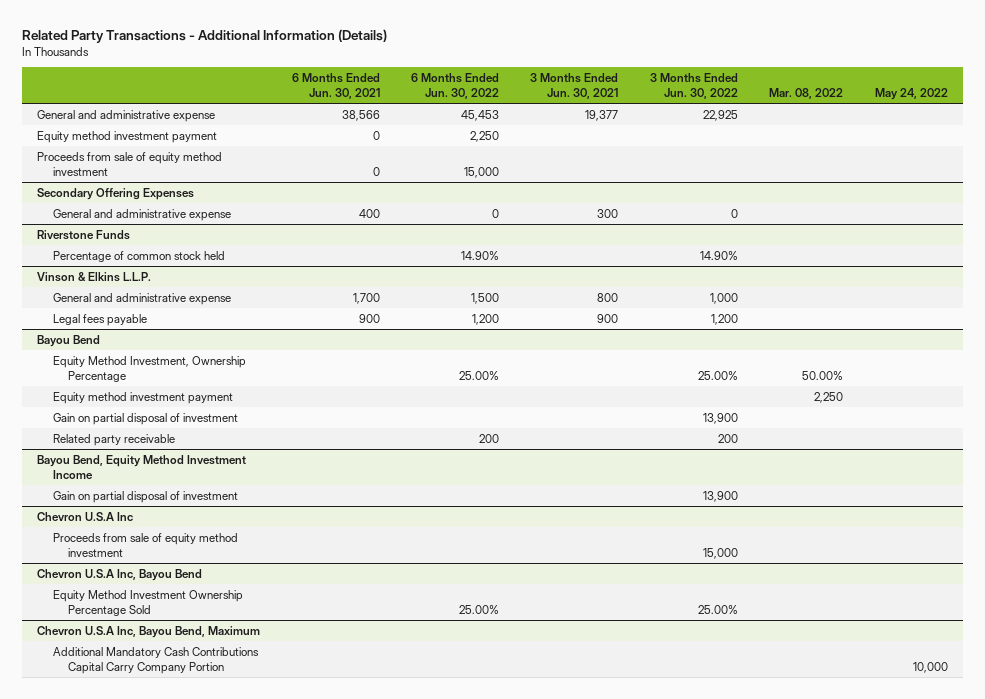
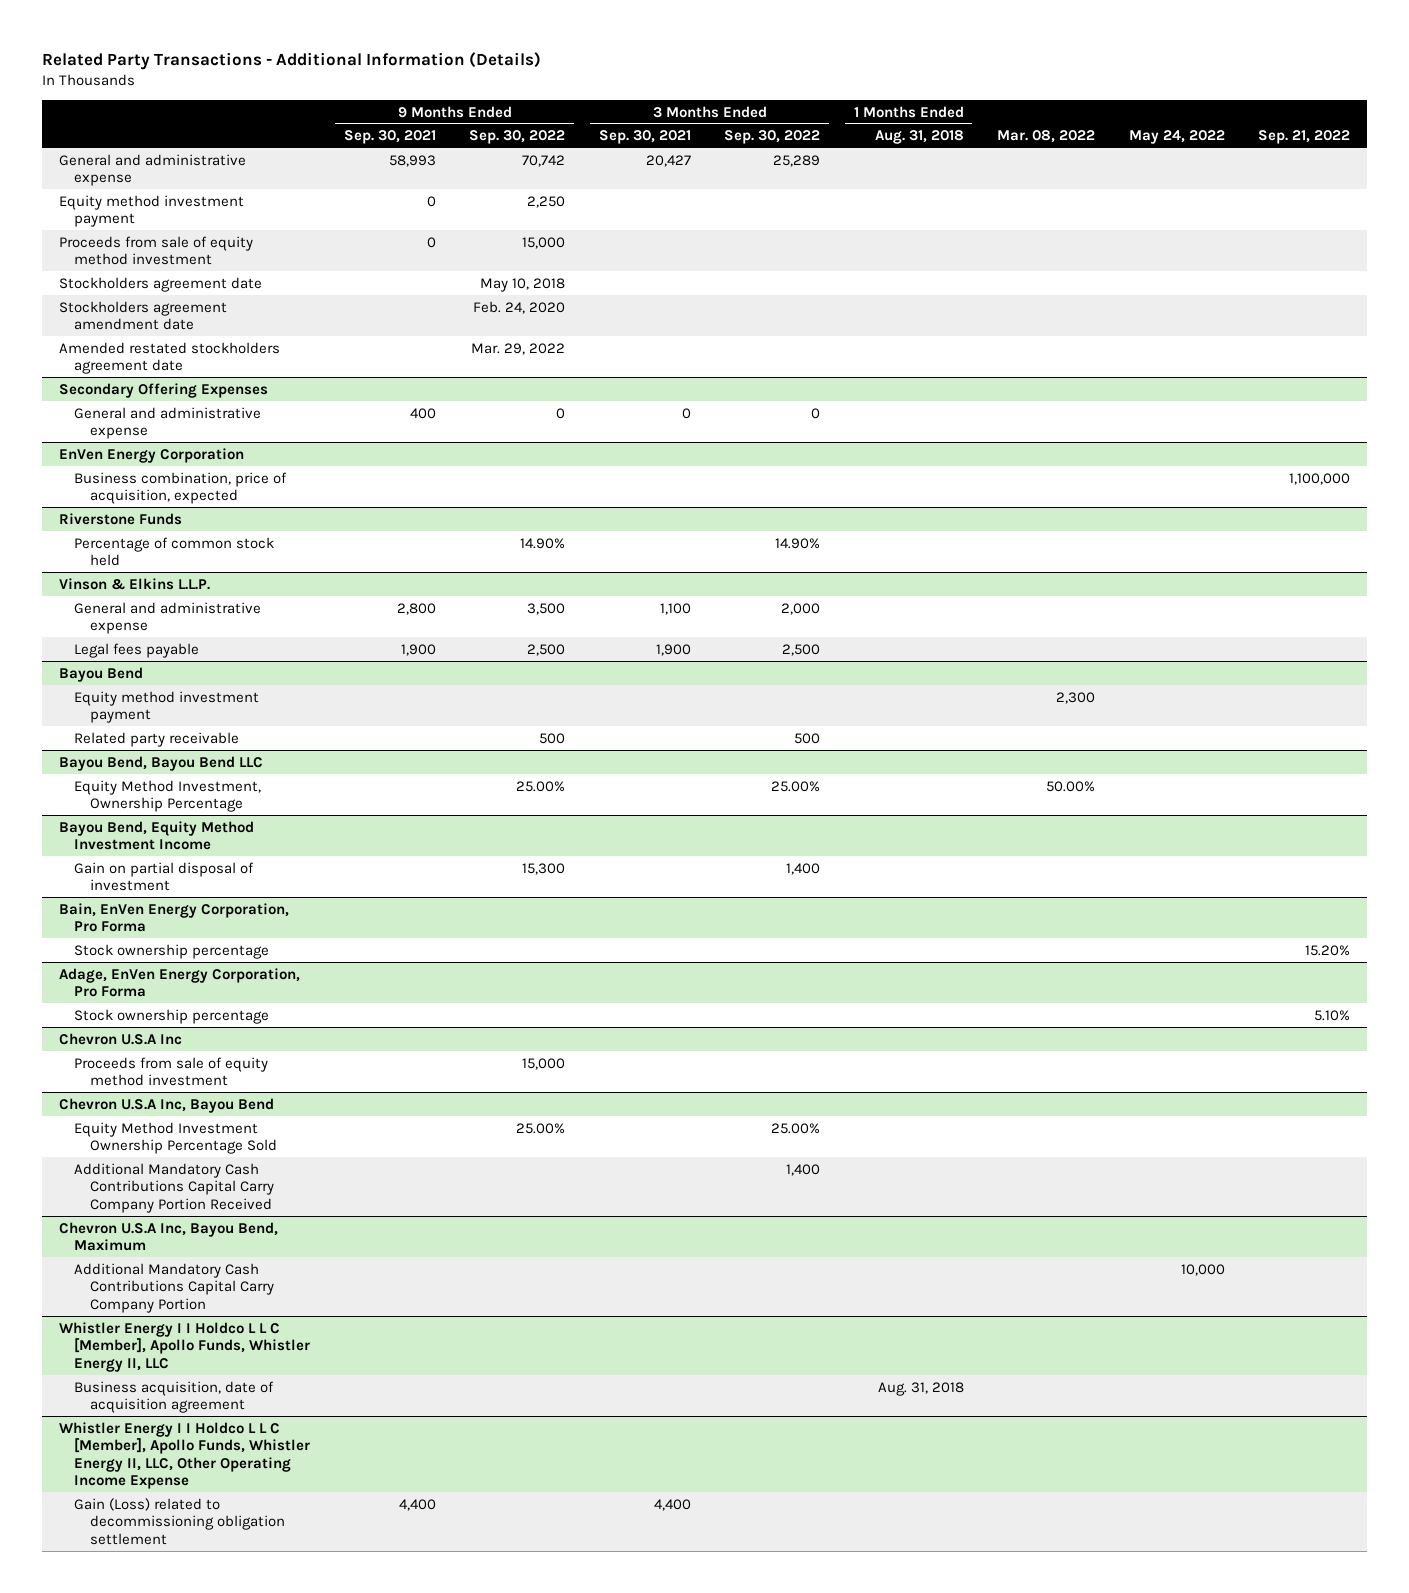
- | 6 Months Ended Jun. 30, 2021 | 6 Months Ended Jun. 30, 2022 | 3 Months Ended Jun. 30, 2021 | 3 Months Ended Jun. 30, 2022 | Mar. 08, 2022 | May 24, 2022
+ | 9 Months Ended Sep. 30, 2021 | 9 Months Ended Sep. 30, 2022 | 3 Months Ended Sep. 30, 2021 | 3 Months Ended Sep. 30, 2022 | 1 Months Ended Aug. 31, 2018 | Mar. 08, 2022 | May 24, 2022 | Sep. 21, 2022
+ Stockholders agreement date | | May 10, 2018 | | | | | |
+ Stockholders agreement amendment date | | Feb. 24, 2020 | | | | | |
+ Amended restated stockholders agreement date | | Mar. 29, 2022 | | | | | |
+ EnVen Energy Corporation
+ Business combination, price of acquisition, expected | | | | | | | | 1,100,000
@ Bayou Bend
- Equity Method Investment, Ownership Percentage | | 25.00% | | 25.00% | 50.00% |
- Equity method investment payment | | | | | 2,250 |
- Gain on partial disposal of investment | | | | 13,900 | |
+ Equity method investment payment | | | | | | 2,300 | |
+ Bayou Bend, Bayou Bend LLC
+ Equity Method Investment, Ownership Percentage | | 25.00% | | 25.00% | | 50.00% | |
+ Bain, EnVen Energy Corporation, Pro Forma
+ Stock ownership percentage | | | | | | | | 15.20%
+ Adage, EnVen Energy Corporation, Pro Forma
+ Stock ownership percentage | | | | | | | | 5.10%
@ Chevron U.S.A Inc, Bayou Bend
+ Additional Mandatory Cash Contributions Capital Carry Company Portion Received | | | | 1,400 | | | |
+ Whistler Energy I I Holdco L L C [Member], Apollo Funds, Whistler Energy II, LLC
+ Business acquisition, date of acquisition agreement | | | | | Aug. 31, 2018 | | |
+ Whistler Energy I I Holdco L L C [Member], Apollo Funds, Whistler Energy II, LLC, Other Operating Income Expense
+ Gain (Loss) related to decommissioning obligation settlement | 4,400 | | 4,400 | | | | |

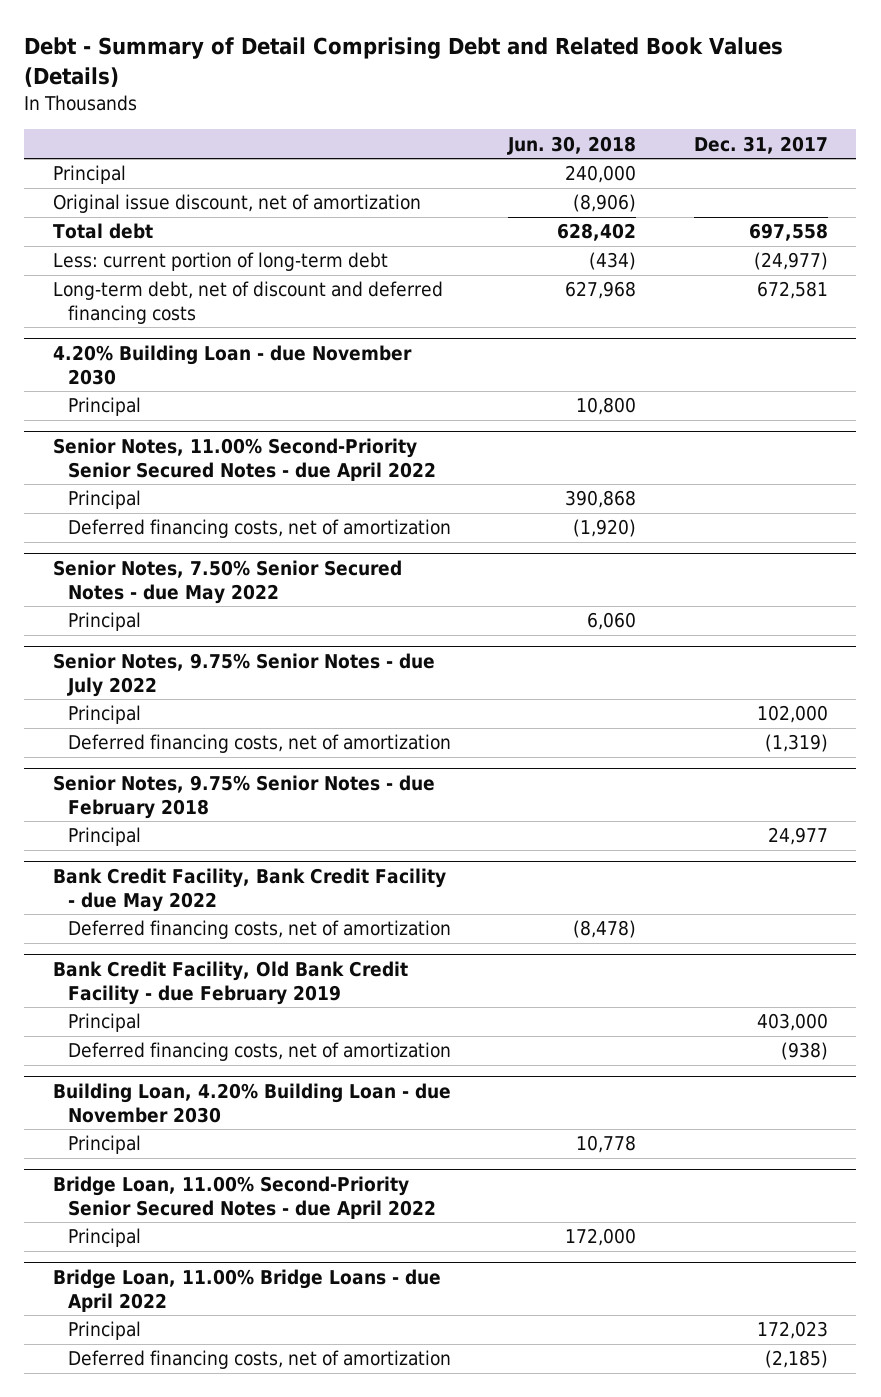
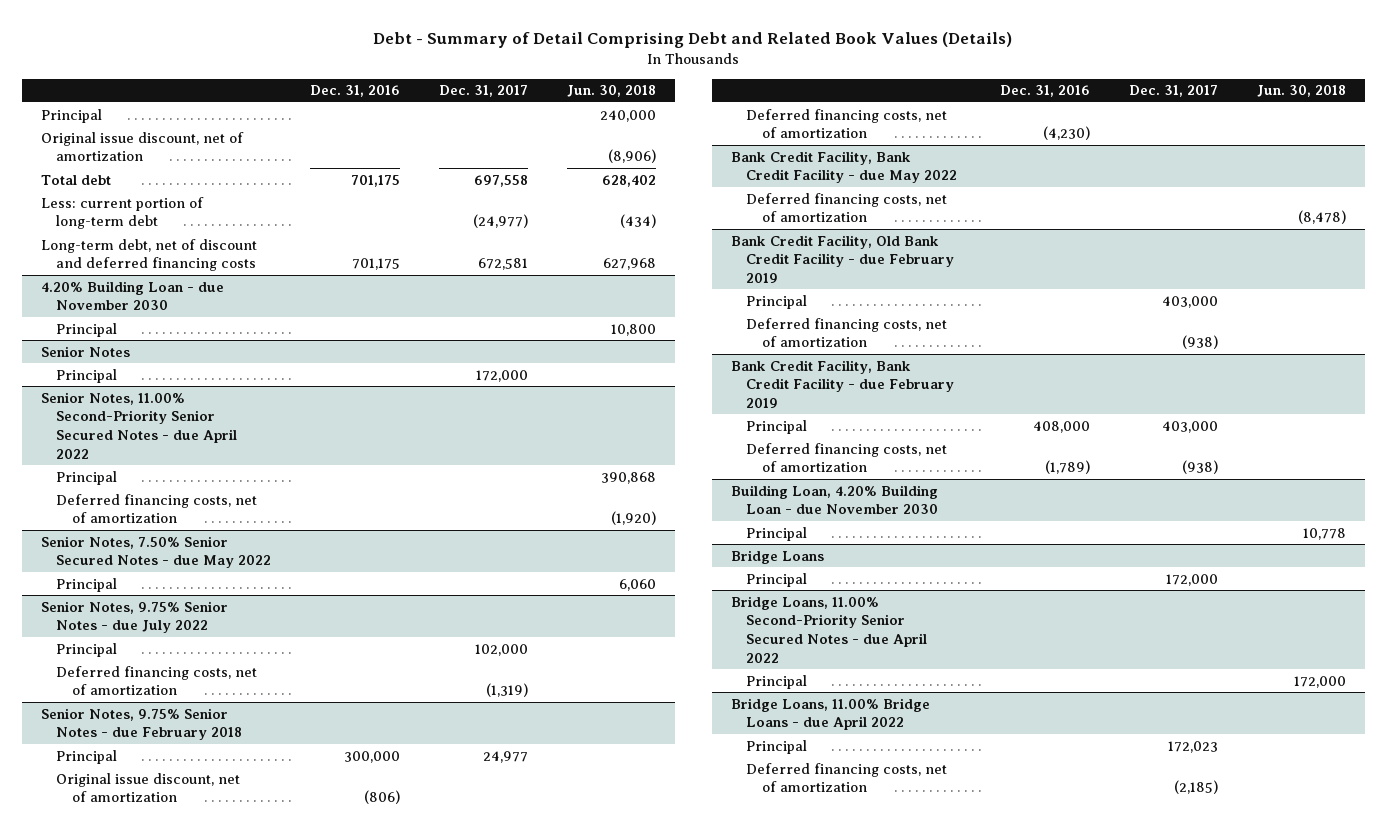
- | Jun. 30, 2018 | Dec. 31, 2017
+ | Dec. 31, 2016 | Dec. 31, 2017 | Jun. 30, 2018
+ Senior Notes
+ Principal | | 172,000 |
@ Senior Notes, 9.75% Senior Notes - due February 2018
+ Original issue discount, net of amortization | (806) | |
+ Deferred financing costs, net of amortization | (4,230) | |
+ Bank Credit Facility, Bank Credit Facility - due February 2019
+ Principal | 408,000 | 403,000 |
+ Deferred financing costs, net of amortization | (1,789) | (938) |
- Bridge Loan, 11.00% Second-Priority Senior Secured Notes - due April 2022
+ Bridge Loans
+ Principal | | 172,000 |
+ Bridge Loans, 11.00% Second-Priority Senior Secured Notes - due April 2022
- Bridge Loan, 11.00% Bridge Loans - due April 2022
+ Bridge Loans, 11.00% Bridge Loans - due April 2022

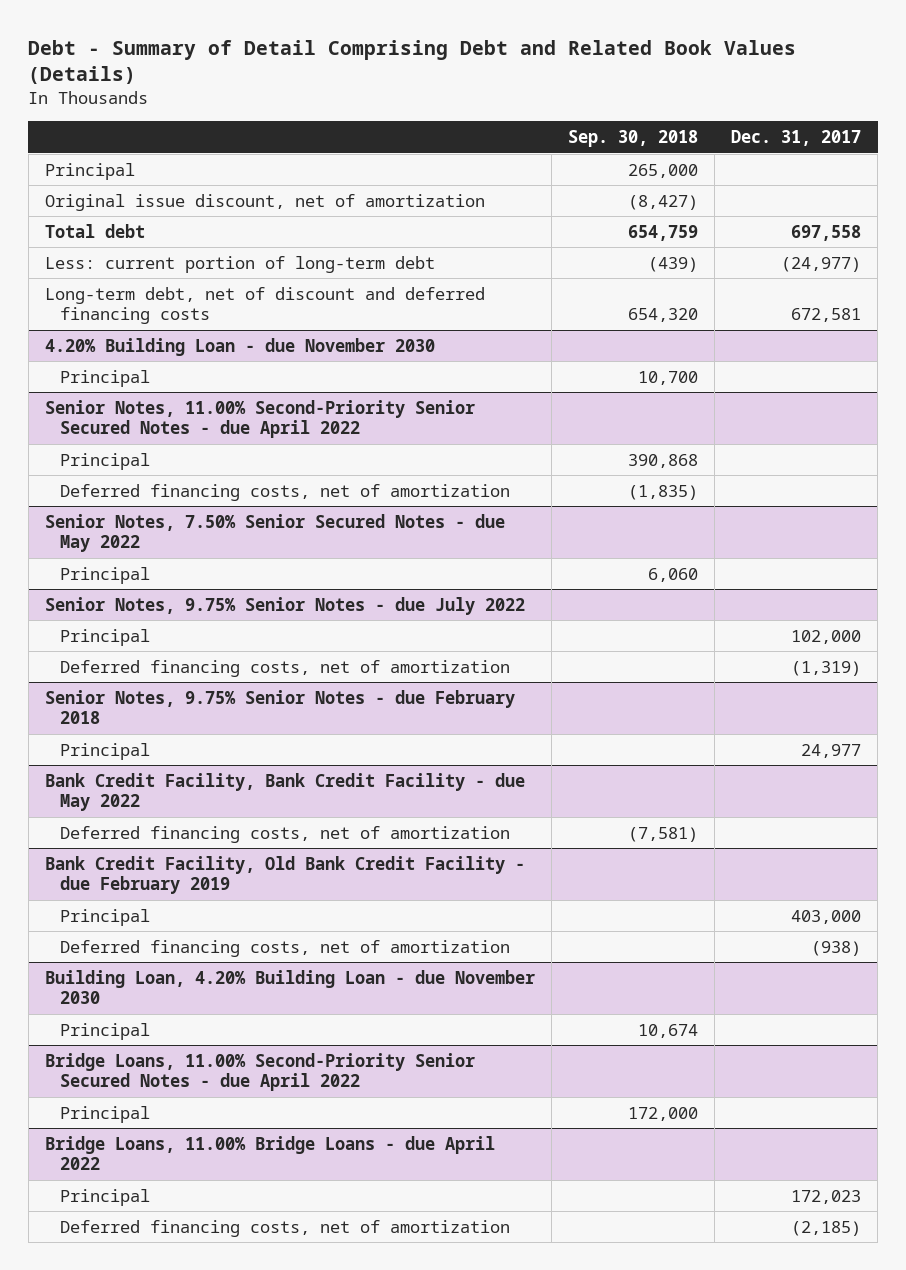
- | Dec. 31, 2016 | Dec. 31, 2017 | Jun. 30, 2018
+ | Sep. 30, 2018 | Dec. 31, 2017
- Senior Notes
- Principal | | 172,000 |
@ Senior Notes, 9.75% Senior Notes - due February 2018
- Original issue discount, net of amortization | (806) | |
- Deferred financing costs, net of amortization | (4,230) | |
- Bank Credit Facility, Bank Credit Facility - due February 2019
- Principal | 408,000 | 403,000 |
- Deferred financing costs, net of amortization | (1,789) | (938) |
- Bridge Loans
- Principal | | 172,000 |

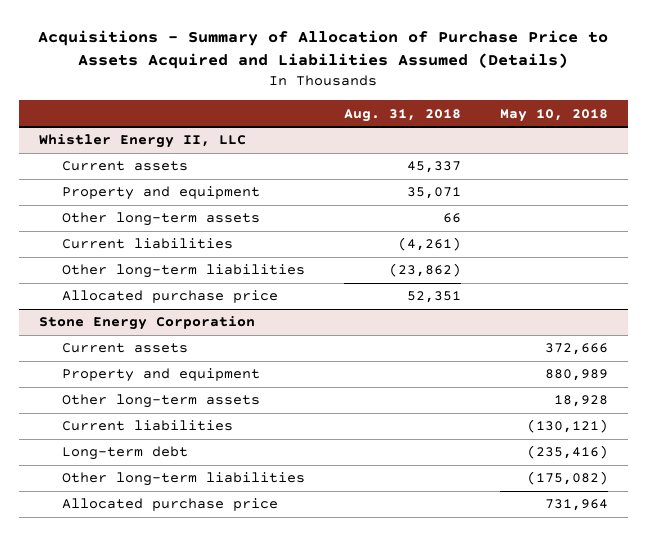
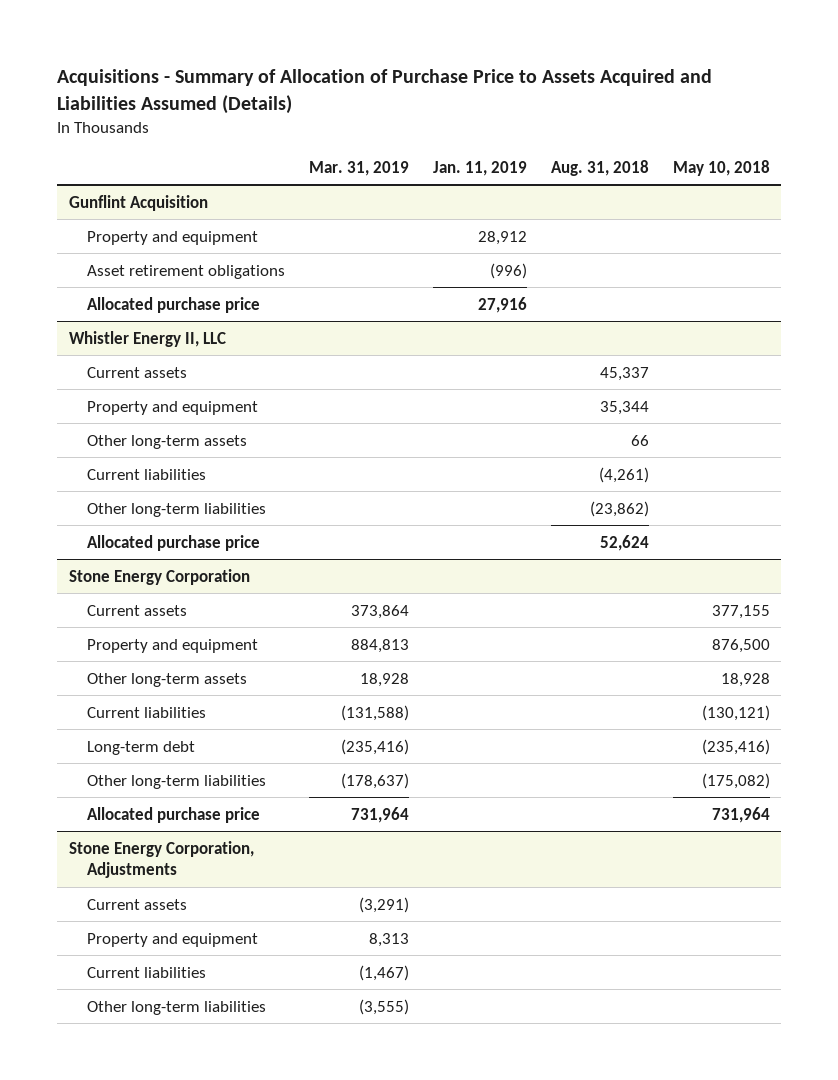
- | Aug. 31, 2018 | May 10, 2018
+ | Mar. 31, 2019 | Jan. 11, 2019 | Aug. 31, 2018 | May 10, 2018
+ Gunflint Acquisition
+ Property and equipment | | 28,912 | |
+ Asset retirement obligations | | (996) | |
+ Allocated purchase price | | 27,916 | |
@ Whistler Energy II, LLC
- Property and equipment | 35,071 |
+ Property and equipment | | | 35,344 |
- Allocated purchase price | 52,351 |
+ Allocated purchase price | | | 52,624 |
@ Stone Energy Corporation
- Current assets | | 372,666
- Property and equipment | | 880,989
+ Current assets | 373,864 | | | 377,155
+ Property and equipment | 884,813 | | | 876,500
+ Stone Energy Corporation, Adjustments
+ Current assets | (3,291) | | |
+ Property and equipment | 8,313 | | |
+ Current liabilities | (1,467) | | |
+ Other long-term liabilities | (3,555) | | |

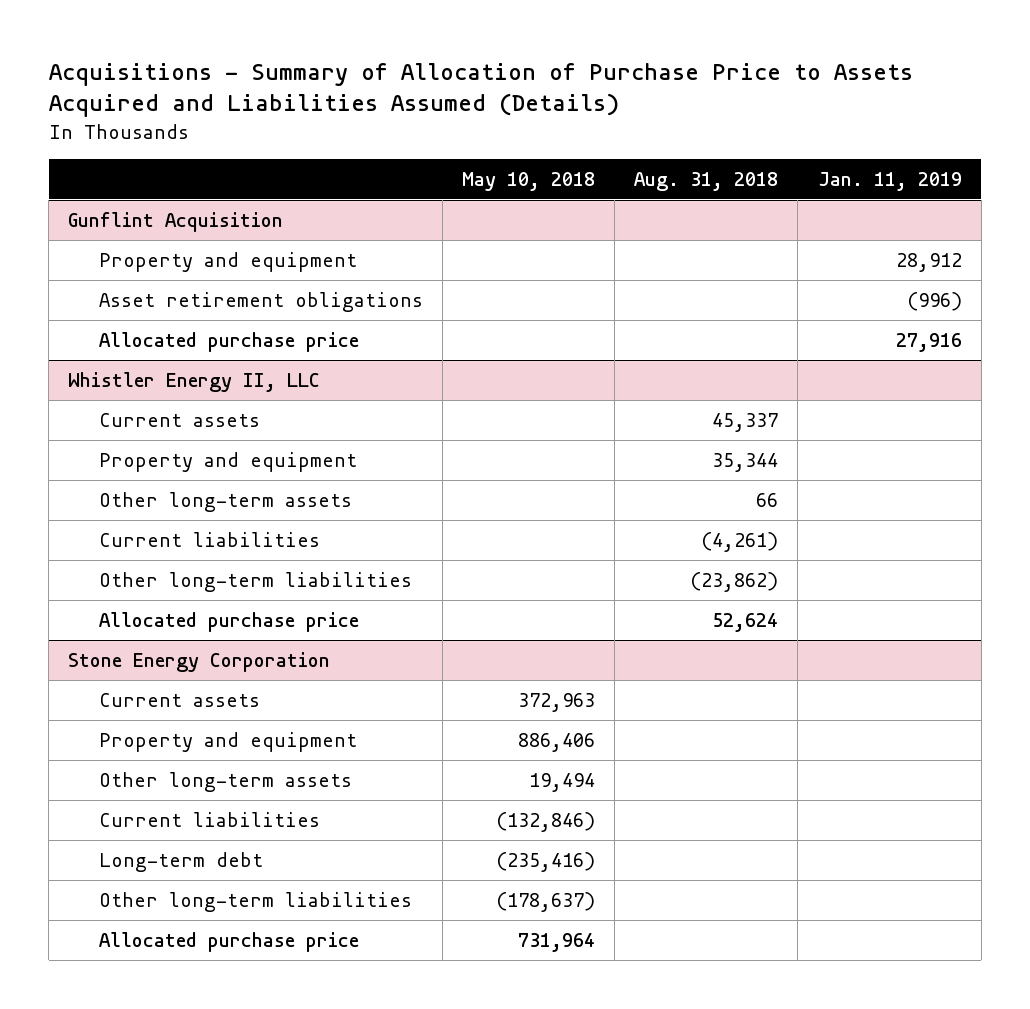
- | Mar. 31, 2019 | Jan. 11, 2019 | Aug. 31, 2018 | May 10, 2018
+ | May 10, 2018 | Aug. 31, 2018 | Jan. 11, 2019
@ Stone Energy Corporation
- Current assets | 373,864 | | | 377,155
- Property and equipment | 884,813 | | | 876,500
- Other long-term assets | 18,928 | | | 18,928
- Current liabilities | (131,588) | | | (130,121)
+ Current assets | 372,963 | |
+ Property and equipment | 886,406 | |
+ Other long-term assets | 19,494 | |
+ Current liabilities | (132,846) | |
- Other long-term liabilities | (178,637) | | | (175,082)
+ Other long-term liabilities | (178,637) | |
- Stone Energy Corporation, Adjustments
- Current assets | (3,291) | | |
- Property and equipment | 8,313 | | |
- Current liabilities | (1,467) | | |
- Other long-term liabilities | (3,555) | | |

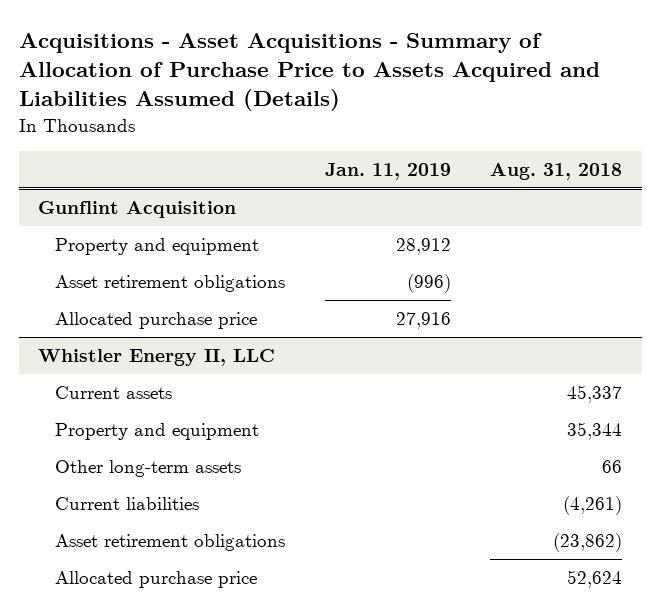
- Acquisitions - Summary of Allocation of Purchase Price to Assets Acquired and Liabilities Assumed (Details)
+ Acquisitions - Asset Acquisitions - Summary of Allocation of Purchase Price to Assets Acquired and Liabilities Assumed (Details)
- | May 10, 2018 | Aug. 31, 2018 | Jan. 11, 2019
+ | Jan. 11, 2019 | Aug. 31, 2018
@ Whistler Energy II, LLC
- Other long-term liabilities | | (23,862) |
+ Asset retirement obligations | | (23,862)
- Stone Energy Corporation
- Current assets | 372,963 | |
- Property and equipment | 886,406 | |
- Other long-term assets | 19,494 | |
- Current liabilities | (132,846) | |
- Long-term debt | (235,416) | |
- Other long-term liabilities | (178,637) | |
- Allocated purchase price | 731,964 | |

